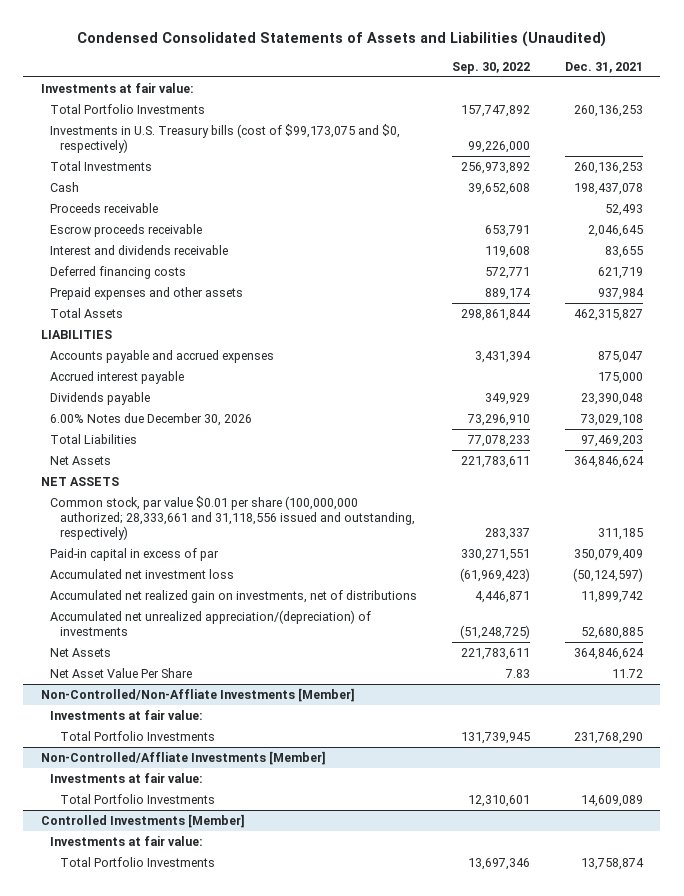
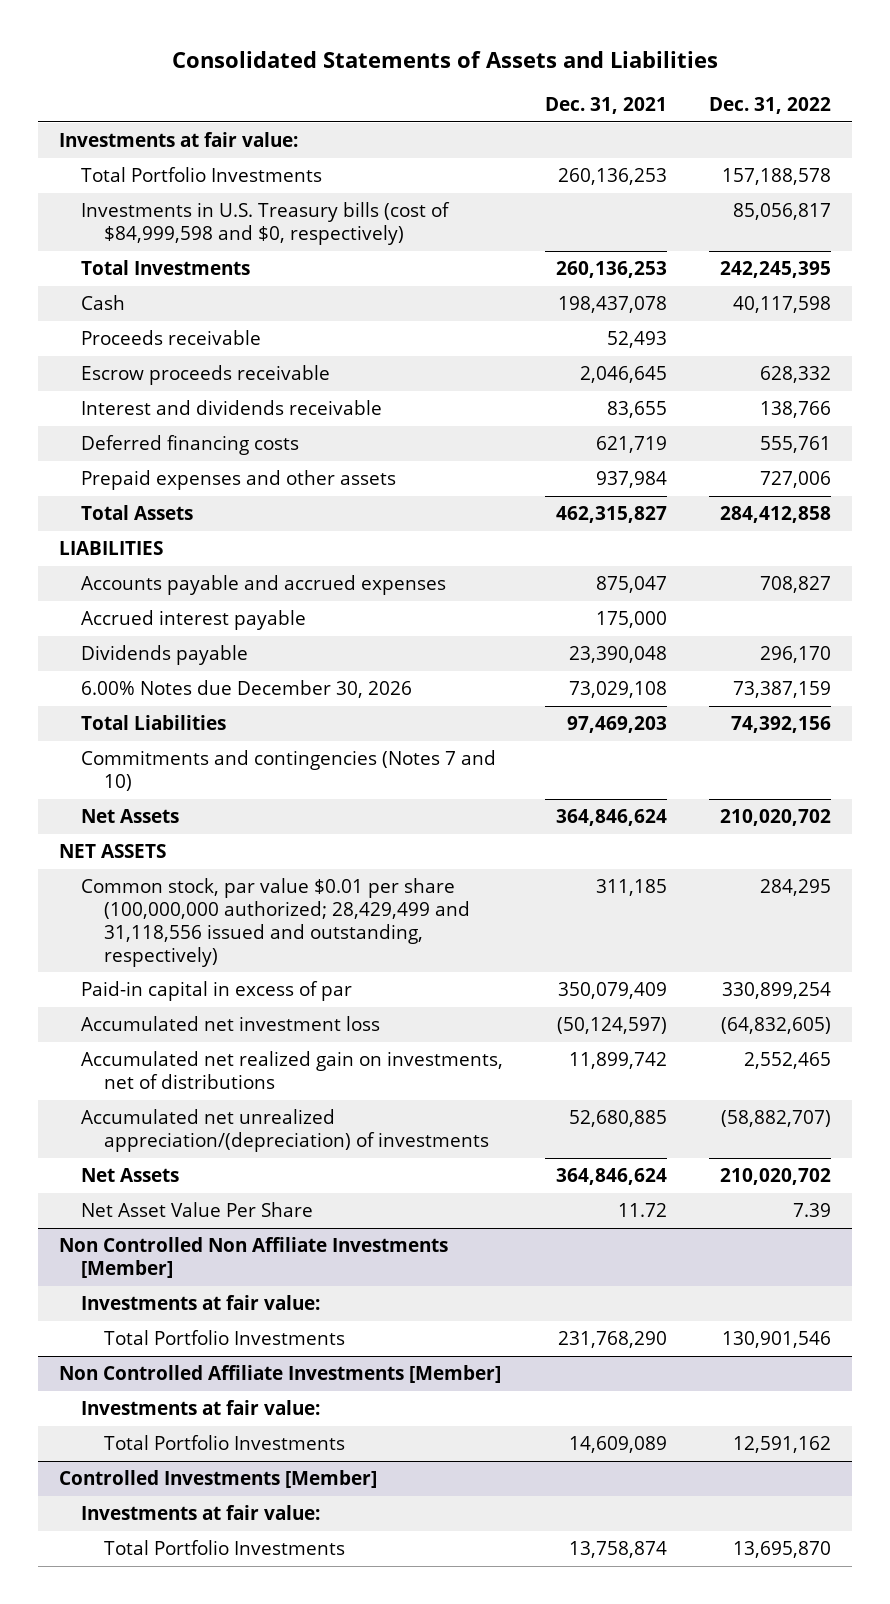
- Condensed Consolidated Statements of Assets and Liabilities (Unaudited)
+ Consolidated Statements of Assets and Liabilities
- | Sep. 30, 2022 | Dec. 31, 2021
+ | Dec. 31, 2021 | Dec. 31, 2022
- Investments in U.S. Treasury bills (cost of $99,173,075 and $0, respectively) | 99,226,000 |
+ Investments in U.S. Treasury bills (cost of $84,999,598 and $0, respectively) | | 85,056,817
+ Commitments and contingencies (Notes 7 and 10)
- Common stock, par value $0.01 per share (100,000,000 authorized; 28,333,661 and 31,118,556 issued and outstanding, respectively) | 283,337 | 311,185
+ Common stock, par value $0.01 per share (100,000,000 authorized; 28,429,499 and 31,118,556 issued and outstanding, respectively) | 311,185 | 284,295
- Non-Controlled/Non-Affliate Investments [Member]
+ Non Controlled Non Affiliate Investments [Member]
- Non-Controlled/Affliate Investments [Member]
+ Non Controlled Affiliate Investments [Member]

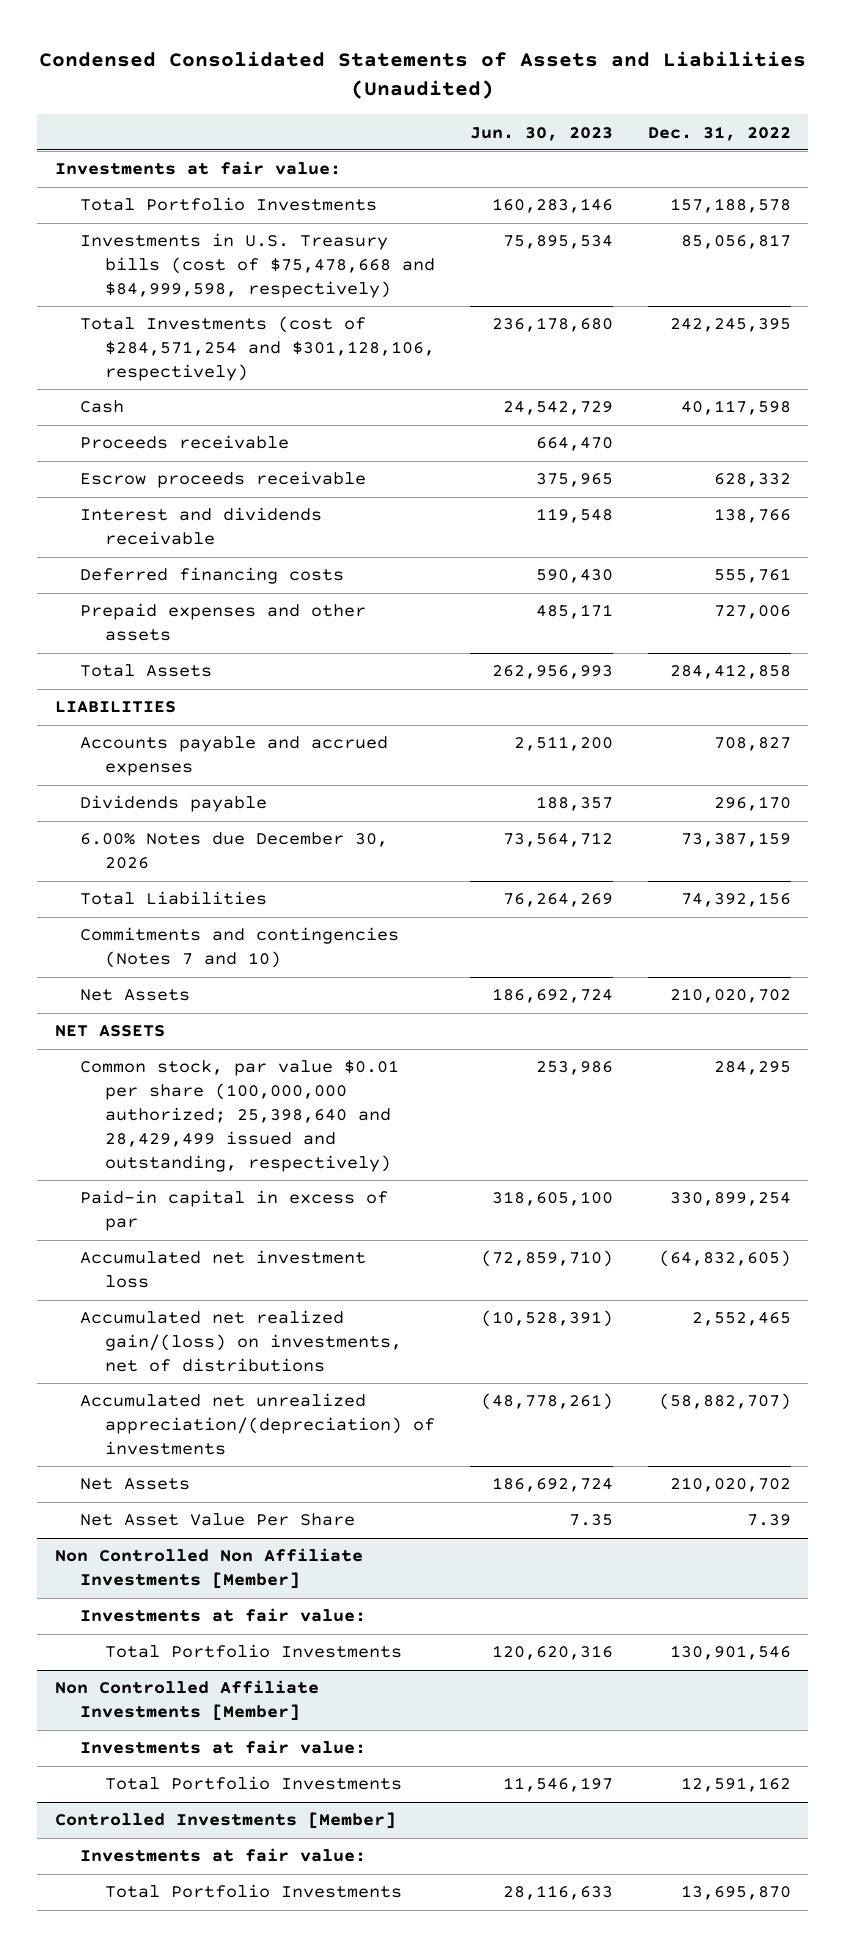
- Consolidated Statements of Assets and Liabilities
+ Condensed Consolidated Statements of Assets and Liabilities (Unaudited)
- | Dec. 31, 2021 | Dec. 31, 2022
+ | Jun. 30, 2023 | Dec. 31, 2022
- Investments in U.S. Treasury bills (cost of $84,999,598 and $0, respectively) | | 85,056,817
- Total Investments | 260,136,253 | 242,245,395
+ Investments in U.S. Treasury bills (cost of $75,478,668 and $84,999,598, respectively) | 75,895,534 | 85,056,817
+ Total Investments (cost of $284,571,254 and $301,128,106, respectively) | 236,178,680 | 242,245,395
- Accrued interest payable | 175,000 |
- Common stock, par value $0.01 per share (100,000,000 authorized; 28,429,499 and 31,118,556 issued and outstanding, respectively) | 311,185 | 284,295
+ Common stock, par value $0.01 per share (100,000,000 authorized; 25,398,640 and 28,429,499 issued and outstanding, respectively) | 253,986 | 284,295
- Accumulated net realized gain on investments, net of distributions | 11,899,742 | 2,552,465
+ Accumulated net realized gain/(loss) on investments, net of distributions | (10,528,391) | 2,552,465

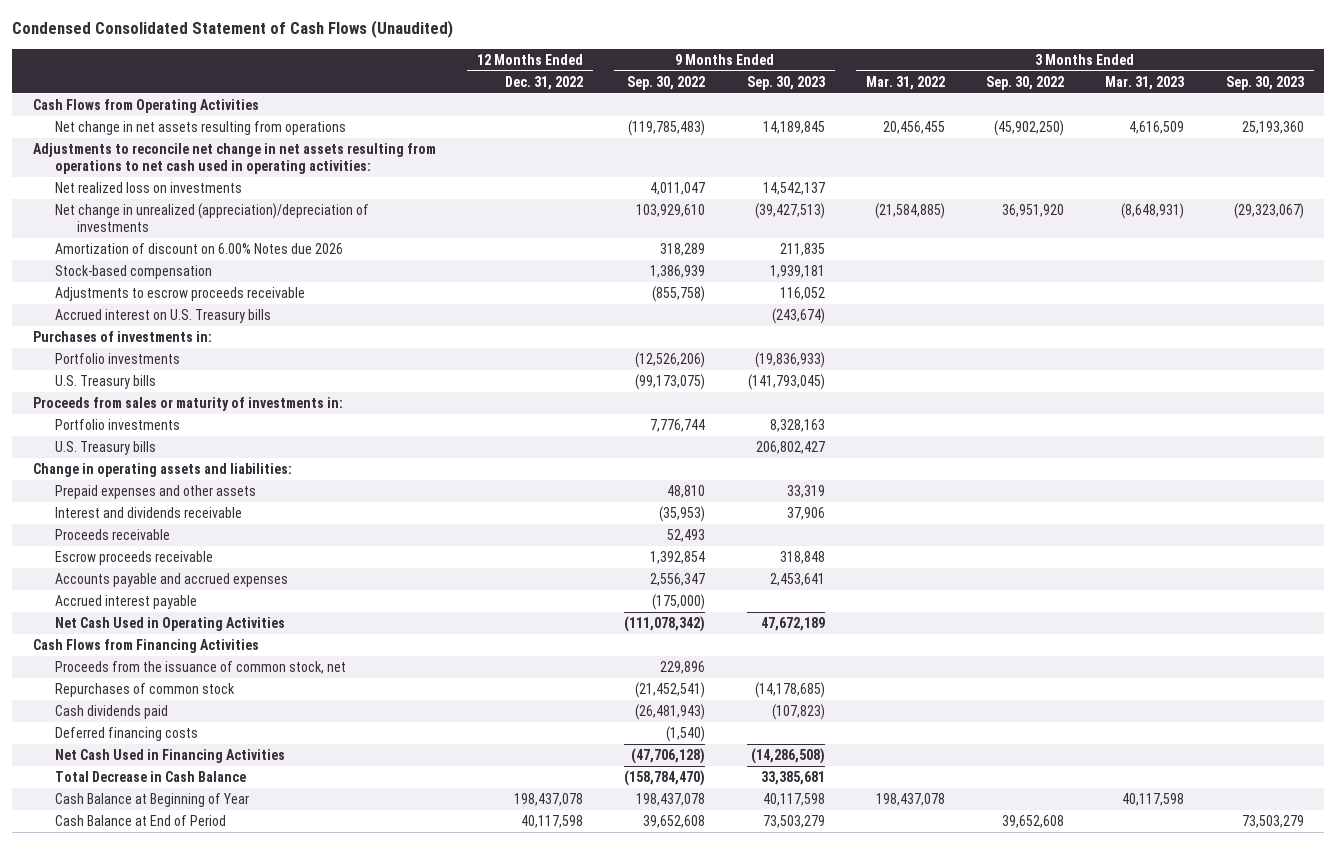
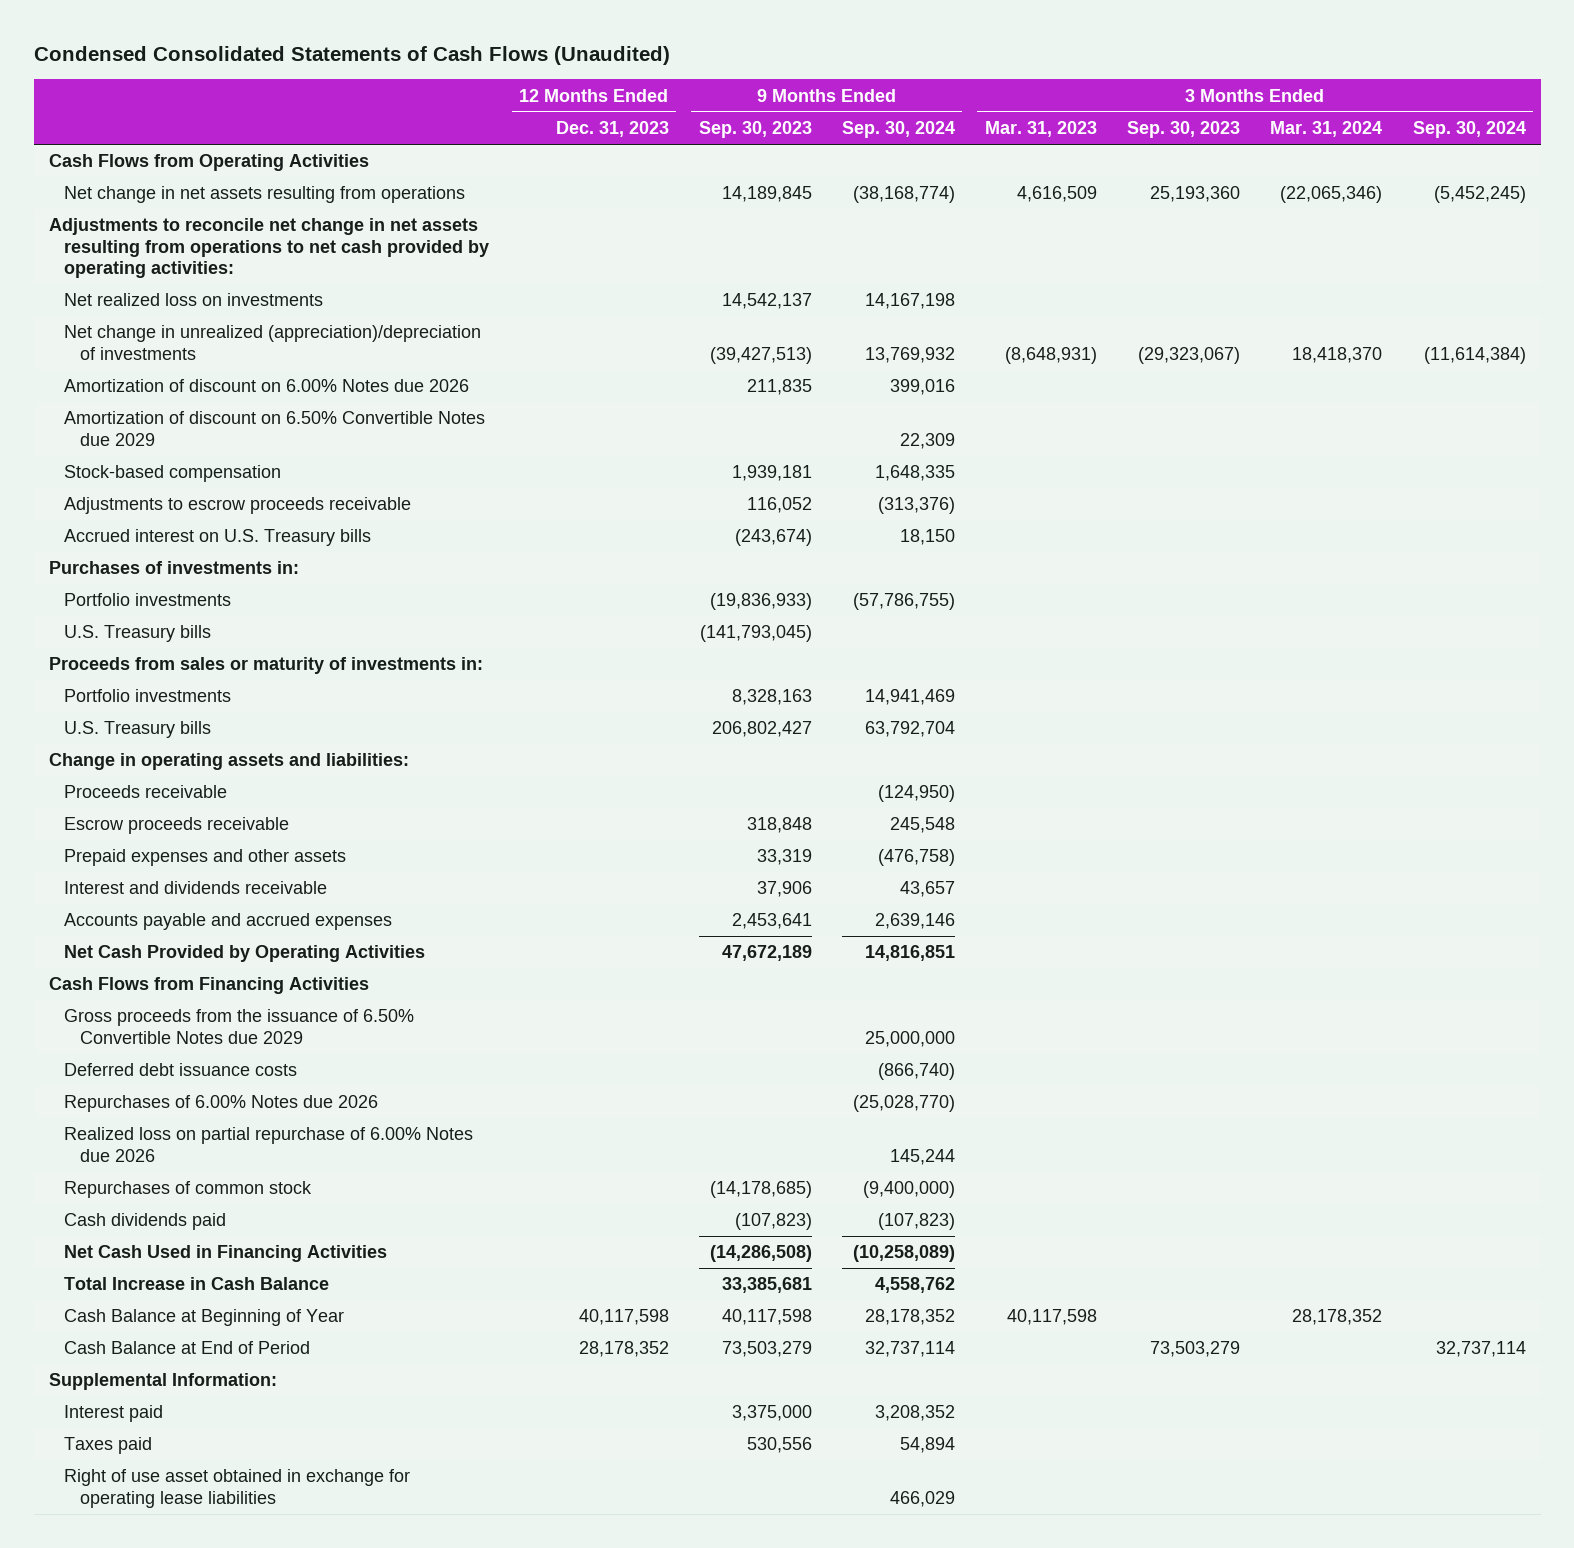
- Condensed Consolidated Statement of Cash Flows (Unaudited)
+ Condensed Consolidated Statements of Cash Flows (Unaudited)
- | 12 Months Ended Dec. 31, 2022 | 9 Months Ended Sep. 30, 2022 | 9 Months Ended Sep. 30, 2023 | 3 Months Ended Mar. 31, 2022 | 3 Months Ended Sep. 30, 2022 | 3 Months Ended Mar. 31, 2023 | 3 Months Ended Sep. 30, 2023
+ | 12 Months Ended Dec. 31, 2023 | 9 Months Ended Sep. 30, 2023 | 9 Months Ended Sep. 30, 2024 | 3 Months Ended Mar. 31, 2023 | 3 Months Ended Sep. 30, 2023 | 3 Months Ended Mar. 31, 2024 | 3 Months Ended Sep. 30, 2024
- Adjustments to reconcile net change in net assets resulting from operations to net cash used in operating activities:
+ Adjustments to reconcile net change in net assets resulting from operations to net cash provided by operating activities:
+ Amortization of discount on 6.50% Convertible Notes due 2029 | | | 22,309 | | | |
moved down: Prepaid expenses and other assets | | 33,319 | (476,758) | | | |
moved down: Interest and dividends receivable | | 37,906 | 43,657 | | | |
- Accrued interest payable | | (175,000) | | | | |
- Net Cash Used in Operating Activities | | (111,078,342) | 47,672,189 | | | |
+ Net Cash Provided by Operating Activities | | 47,672,189 | 14,816,851 | | | |
- Proceeds from the issuance of common stock, net | | 229,896 | | | | |
+ Gross proceeds from the issuance of 6.50% Convertible Notes due 2029 | | | 25,000,000 | | | |
+ Deferred debt issuance costs | | | (866,740) | | | |
+ Repurchases of 6.00% Notes due 2026 | | | (25,028,770) | | | |
+ Realized loss on partial repurchase of 6.00% Notes due 2026 | | | 145,244 | | | |
- Deferred financing costs | | (1,540) | | | | |
- Total Decrease in Cash Balance | | (158,784,470) | 33,385,681 | | | |
+ Total Increase in Cash Balance | | 33,385,681 | 4,558,762 | | | |
+ Supplemental Information:
+ Interest paid | | 3,375,000 | 3,208,352 | | | |
+ Taxes paid | | 530,556 | 54,894 | | | |
+ Right of use asset obtained in exchange for operating lease liabilities | | | 466,029 | | | |

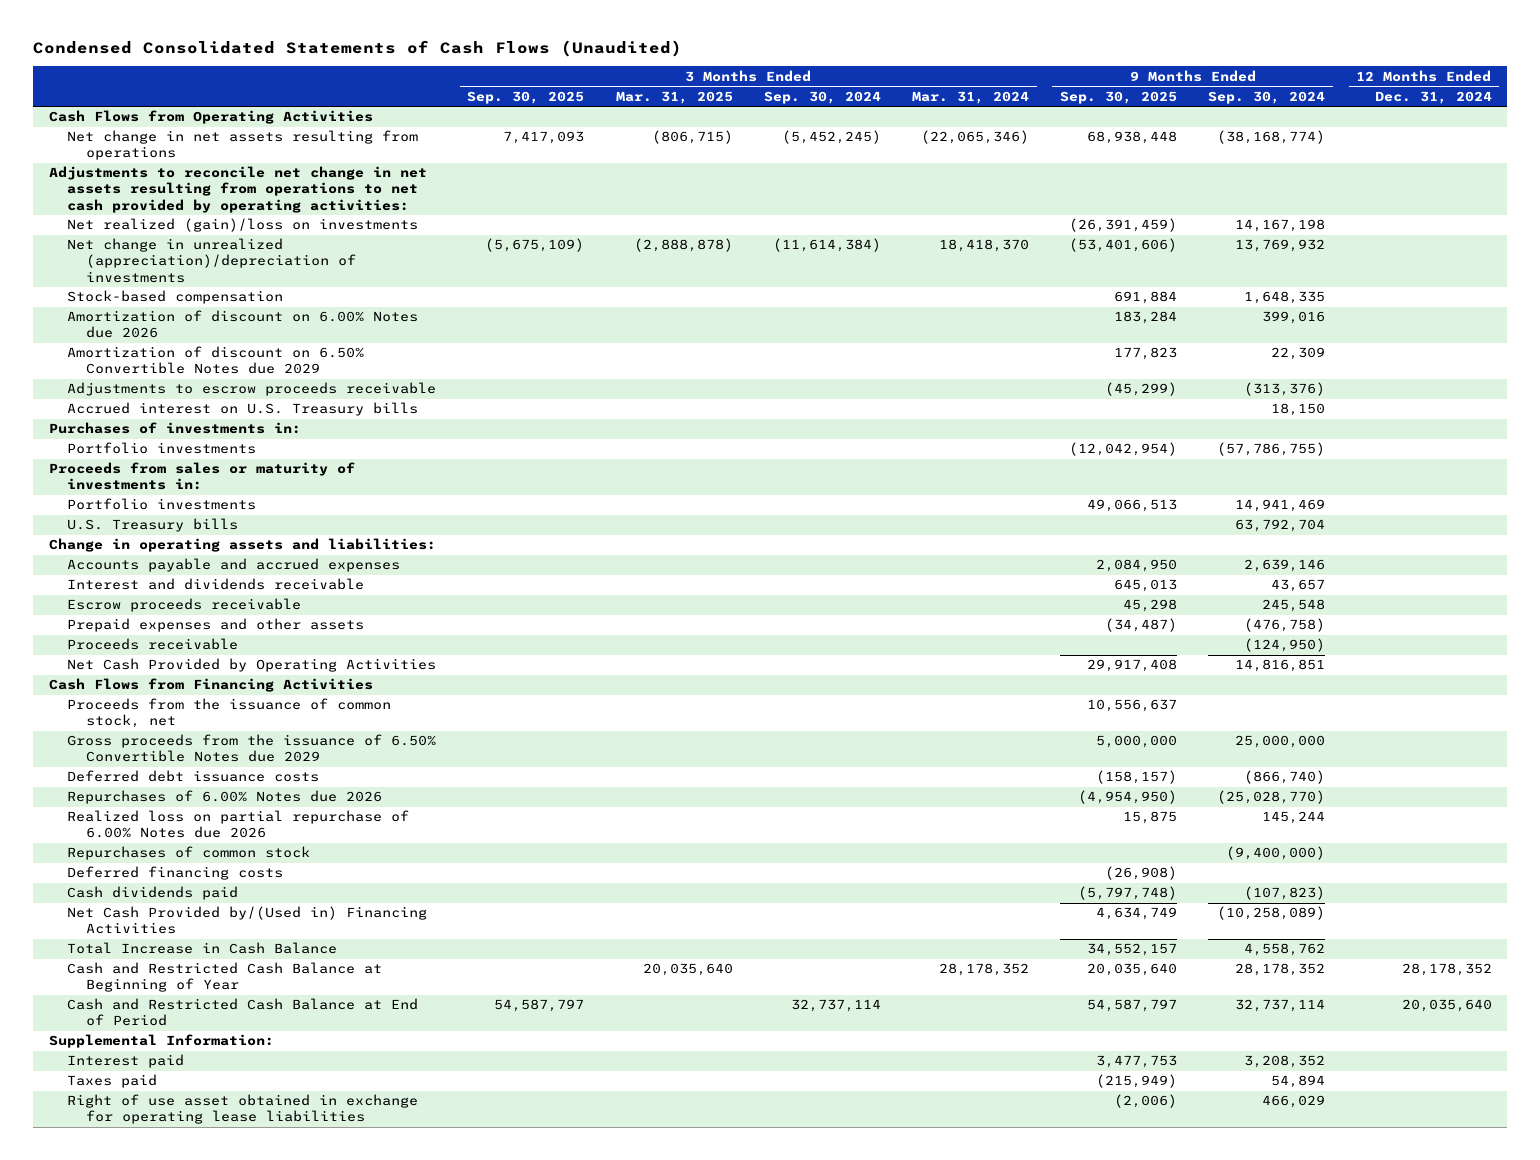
- | 12 Months Ended Dec. 31, 2023 | 9 Months Ended Sep. 30, 2023 | 9 Months Ended Sep. 30, 2024 | 3 Months Ended Mar. 31, 2023 | 3 Months Ended Sep. 30, 2023 | 3 Months Ended Mar. 31, 2024 | 3 Months Ended Sep. 30, 2024
+ | 3 Months Ended Sep. 30, 2025 | 3 Months Ended Mar. 31, 2025 | 3 Months Ended Sep. 30, 2024 | 3 Months Ended Mar. 31, 2024 | 9 Months Ended Sep. 30, 2025 | 9 Months Ended Sep. 30, 2024 | 12 Months Ended Dec. 31, 2024
- Net realized loss on investments | | 14,542,137 | 14,167,198 | | | |
+ Net realized (gain)/loss on investments | | | | | (26,391,459) | 14,167,198 |
moved up: Stock-based compensation | | | | | 691,884 | 1,648,335 |
- U.S. Treasury bills | | (141,793,045) | | | | |
moved up: Accounts payable and accrued expenses | | | | | 2,084,950 | 2,639,146 |
moved up: Interest and dividends receivable | | | | | 645,013 | 43,657 |
moved down: Proceeds receivable | | | | | | (124,950) |
+ Proceeds from the issuance of common stock, net | | | | | 10,556,637 | |
+ Deferred financing costs | | | | | (26,908) | |
- Net Cash Used in Financing Activities | | (14,286,508) | (10,258,089) | | | |
+ Net Cash Provided by/(Used in) Financing Activities | | | | | 4,634,749 | (10,258,089) |
- Cash Balance at Beginning of Year | 40,117,598 | 40,117,598 | 28,178,352 | 40,117,598 | | 28,178,352 |
- Cash Balance at End of Period | 28,178,352 | 73,503,279 | 32,737,114 | | 73,503,279 | | 32,737,114
+ Cash and Restricted Cash Balance at Beginning of Year | | 20,035,640 | | 28,178,352 | 20,035,640 | 28,178,352 | 28,178,352
+ Cash and Restricted Cash Balance at End of Period | 54,587,797 | | 32,737,114 | | 54,587,797 | 32,737,114 | 20,035,640

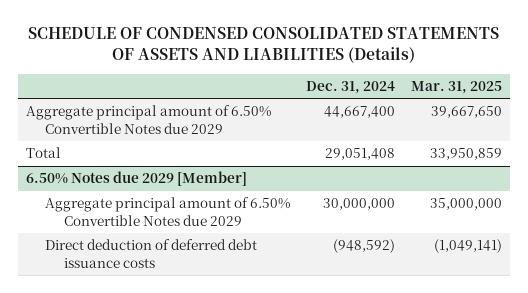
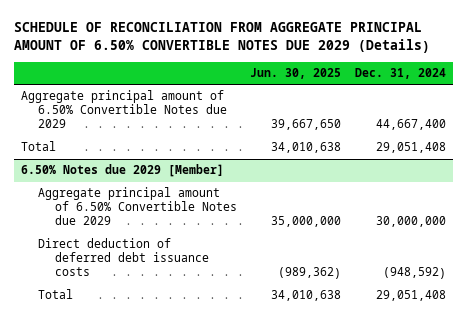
- SCHEDULE OF CONDENSED CONSOLIDATED STATEMENTS OF ASSETS AND LIABILITIES (Details)
+ SCHEDULE OF RECONCILIATION FROM AGGREGATE PRINCIPAL AMOUNT OF 6.50% CONVERTIBLE NOTES DUE 2029 (Details)
- | Dec. 31, 2024 | Mar. 31, 2025
+ | Jun. 30, 2025 | Dec. 31, 2024
@ 6.50% Notes due 2029 [Member]
+ Total | 34,010,638 | 29,051,408

